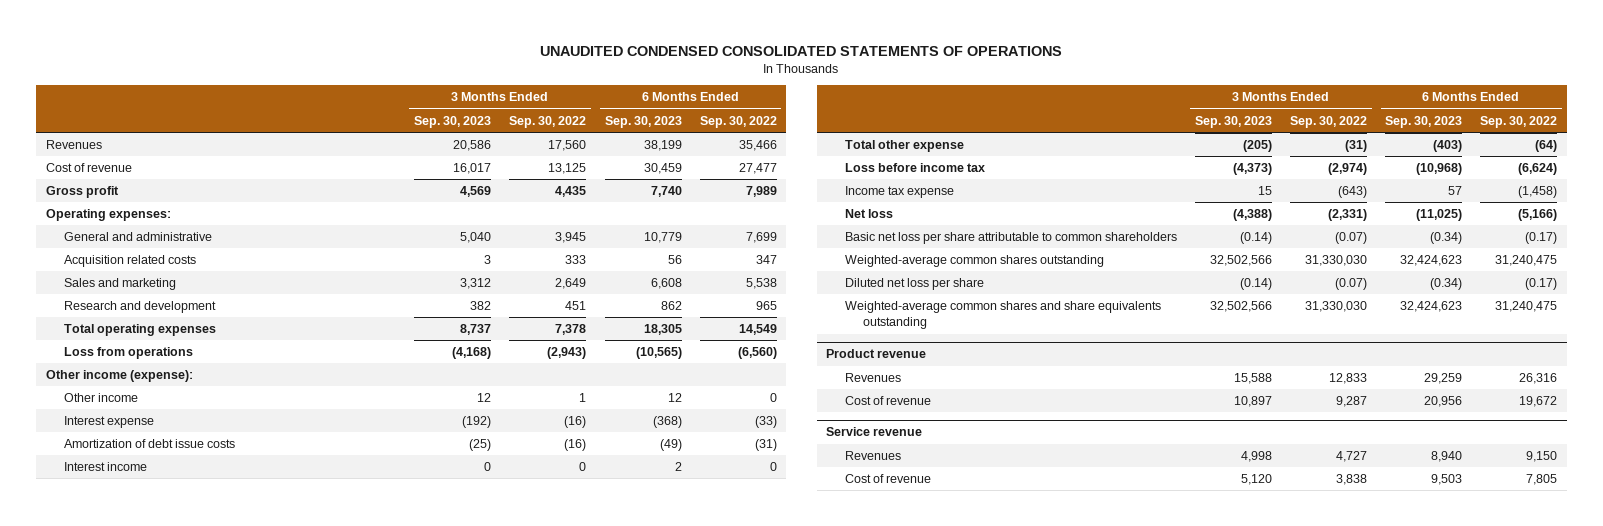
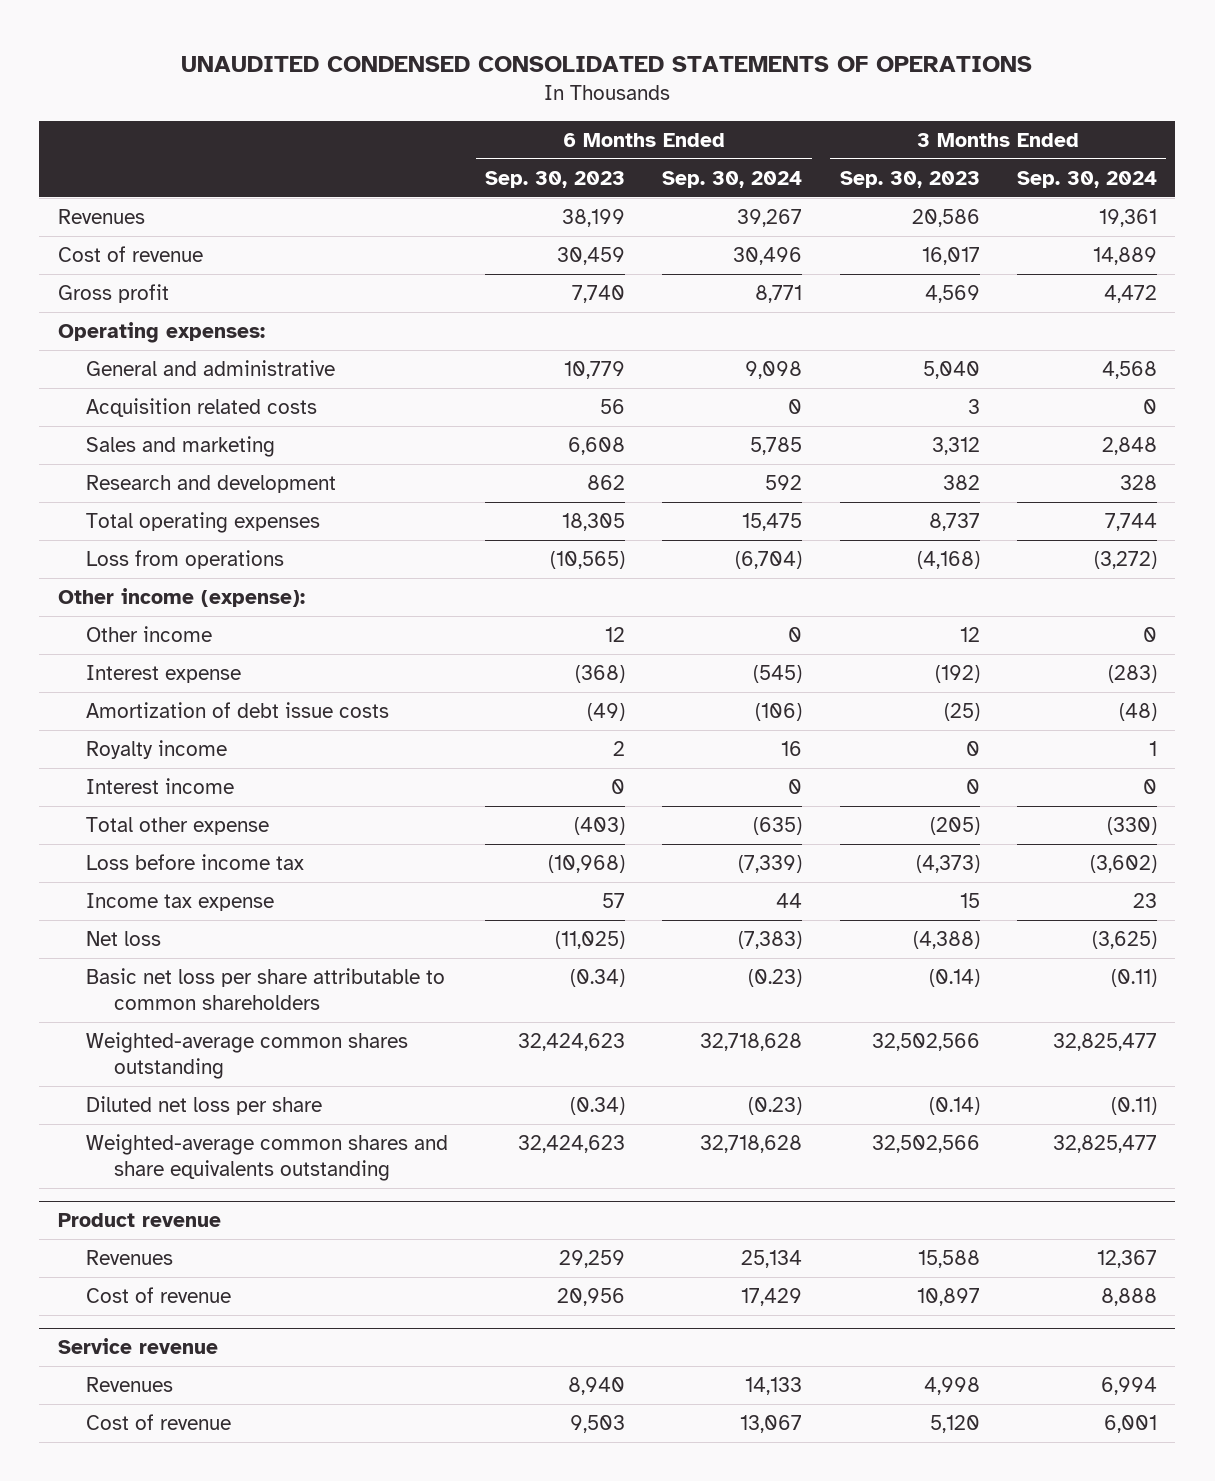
- | 3 Months Ended Sep. 30, 2023 | 3 Months Ended Sep. 30, 2022 | 6 Months Ended Sep. 30, 2023 | 6 Months Ended Sep. 30, 2022
+ | 6 Months Ended Sep. 30, 2023 | 6 Months Ended Sep. 30, 2024 | 3 Months Ended Sep. 30, 2023 | 3 Months Ended Sep. 30, 2024
- Interest income | 0 | 0 | 2 | 0
+ Royalty income | 2 | 16 | 0 | 1
+ Interest income | 0 | 0 | 0 | 0

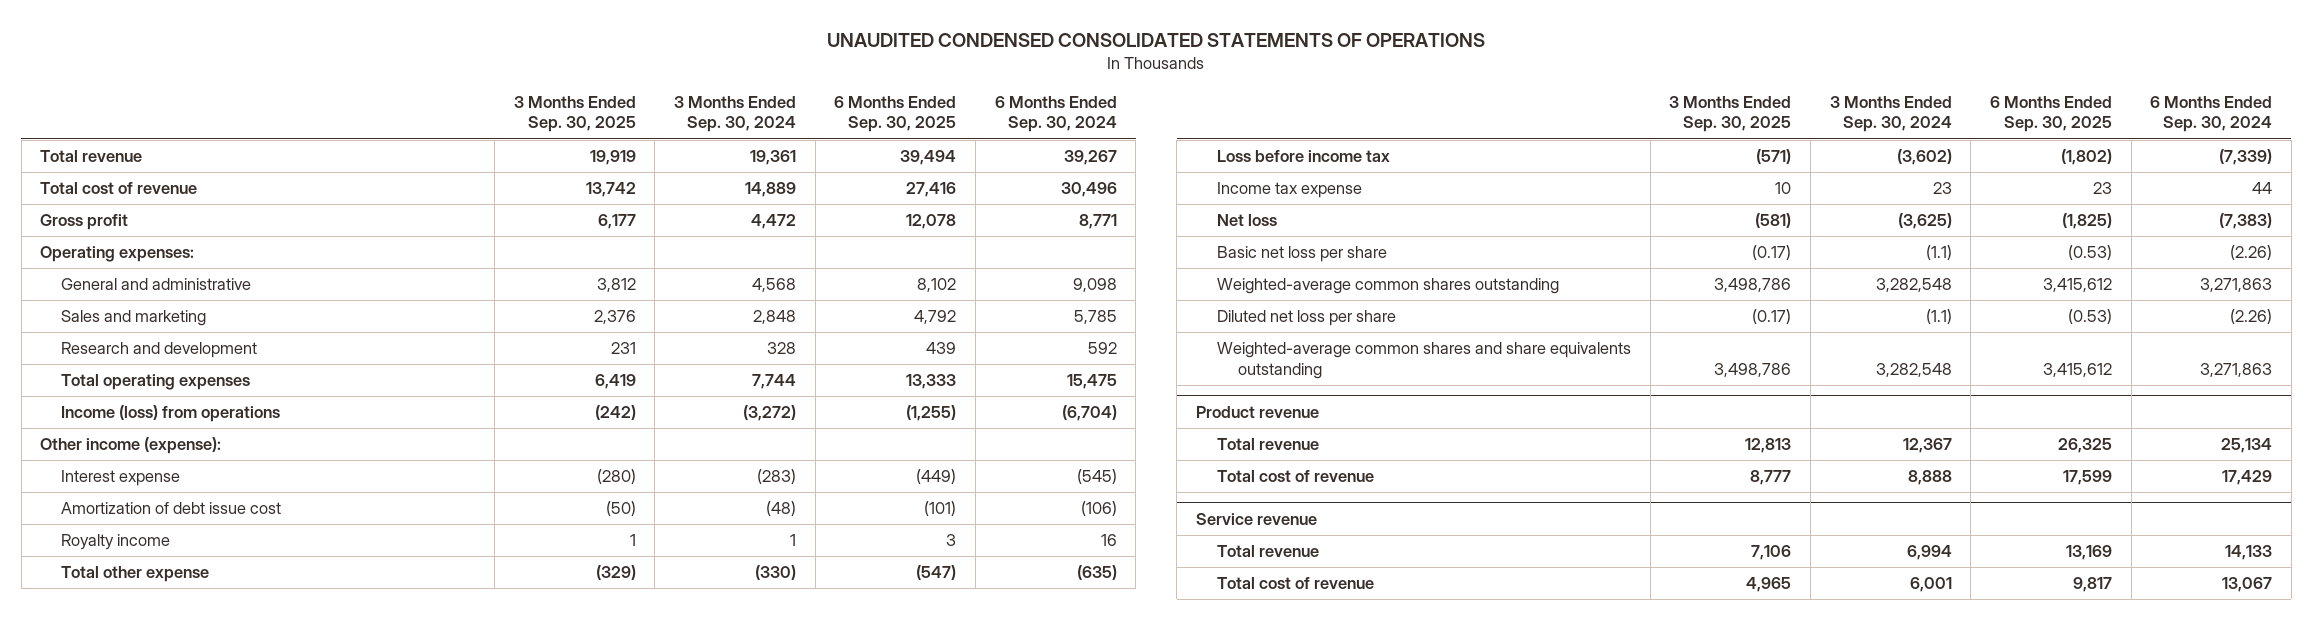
- | 6 Months Ended Sep. 30, 2023 | 6 Months Ended Sep. 30, 2024 | 3 Months Ended Sep. 30, 2023 | 3 Months Ended Sep. 30, 2024
+ | 3 Months Ended Sep. 30, 2025 | 3 Months Ended Sep. 30, 2024 | 6 Months Ended Sep. 30, 2025 | 6 Months Ended Sep. 30, 2024
- Revenues | 38,199 | 39,267 | 20,586 | 19,361
- Cost of revenue | 30,459 | 30,496 | 16,017 | 14,889
+ Total revenue | 19,919 | 19,361 | 39,494 | 39,267
+ Total cost of revenue | 13,742 | 14,889 | 27,416 | 30,496
- Acquisition related costs | 56 | 0 | 3 | 0
- Loss from operations | (10,565) | (6,704) | (4,168) | (3,272)
+ Income (loss) from operations | (242) | (3,272) | (1,255) | (6,704)
- Other income | 12 | 0 | 12 | 0
- Amortization of debt issue costs | (49) | (106) | (25) | (48)
+ Amortization of debt issue cost | (50) | (48) | (101) | (106)
- Interest income | 0 | 0 | 0 | 0
- Basic net loss per share attributable to common shareholders | (0.34) | (0.23) | (0.14) | (0.11)
- Weighted-average common shares outstanding | 32,424,623 | 32,718,628 | 32,502,566 | 32,825,477
- Diluted net loss per share | (0.34) | (0.23) | (0.14) | (0.11)
- Weighted-average common shares and share equivalents outstanding | 32,424,623 | 32,718,628 | 32,502,566 | 32,825,477
+ Basic net loss per share | (0.17) | (1.1) | (0.53) | (2.26)
+ Weighted-average common shares outstanding | 3,498,786 | 3,282,548 | 3,415,612 | 3,271,863
+ Diluted net loss per share | (0.17) | (1.1) | (0.53) | (2.26)
+ Weighted-average common shares and share equivalents outstanding | 3,498,786 | 3,282,548 | 3,415,612 | 3,271,863
@ Product revenue
- Revenues | 29,259 | 25,134 | 15,588 | 12,367
- Cost of revenue | 20,956 | 17,429 | 10,897 | 8,888
+ Total revenue | 12,813 | 12,367 | 26,325 | 25,134
+ Total cost of revenue | 8,777 | 8,888 | 17,599 | 17,429
@ Service revenue
- Revenues | 8,940 | 14,133 | 4,998 | 6,994
- Cost of revenue | 9,503 | 13,067 | 5,120 | 6,001
+ Total revenue | 7,106 | 6,994 | 13,169 | 14,133
+ Total cost of revenue | 4,965 | 6,001 | 9,817 | 13,067

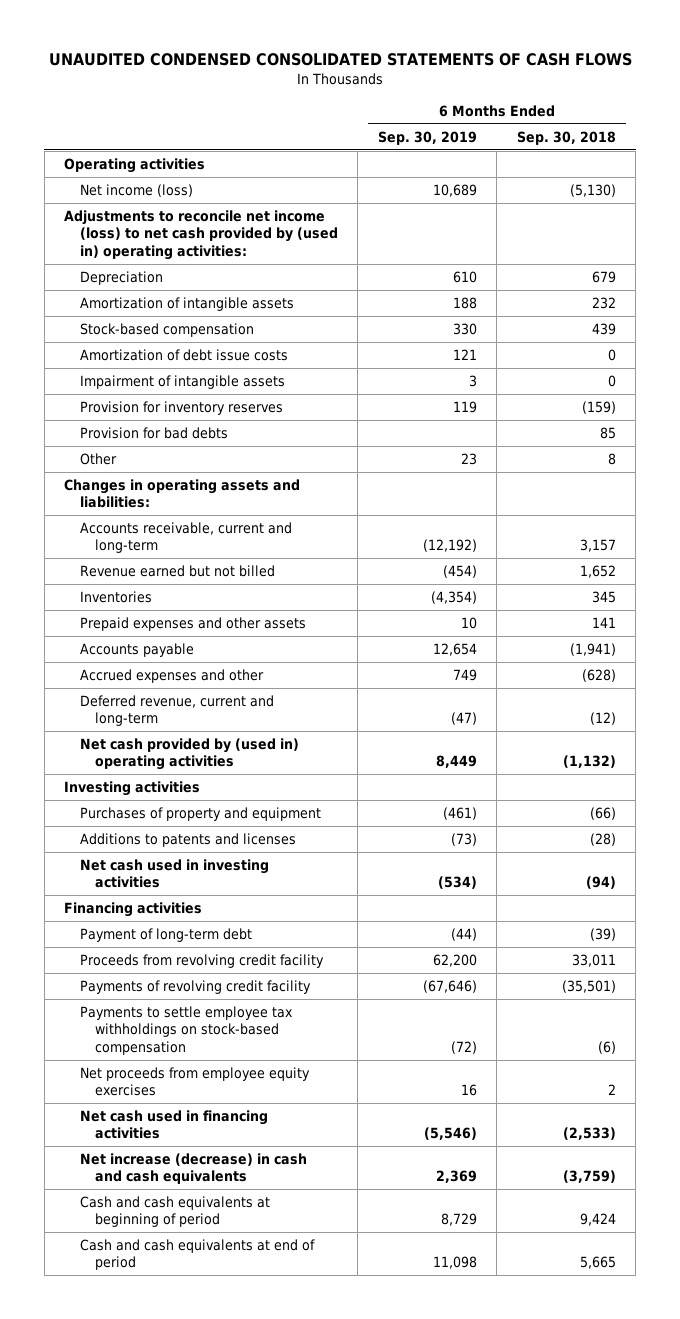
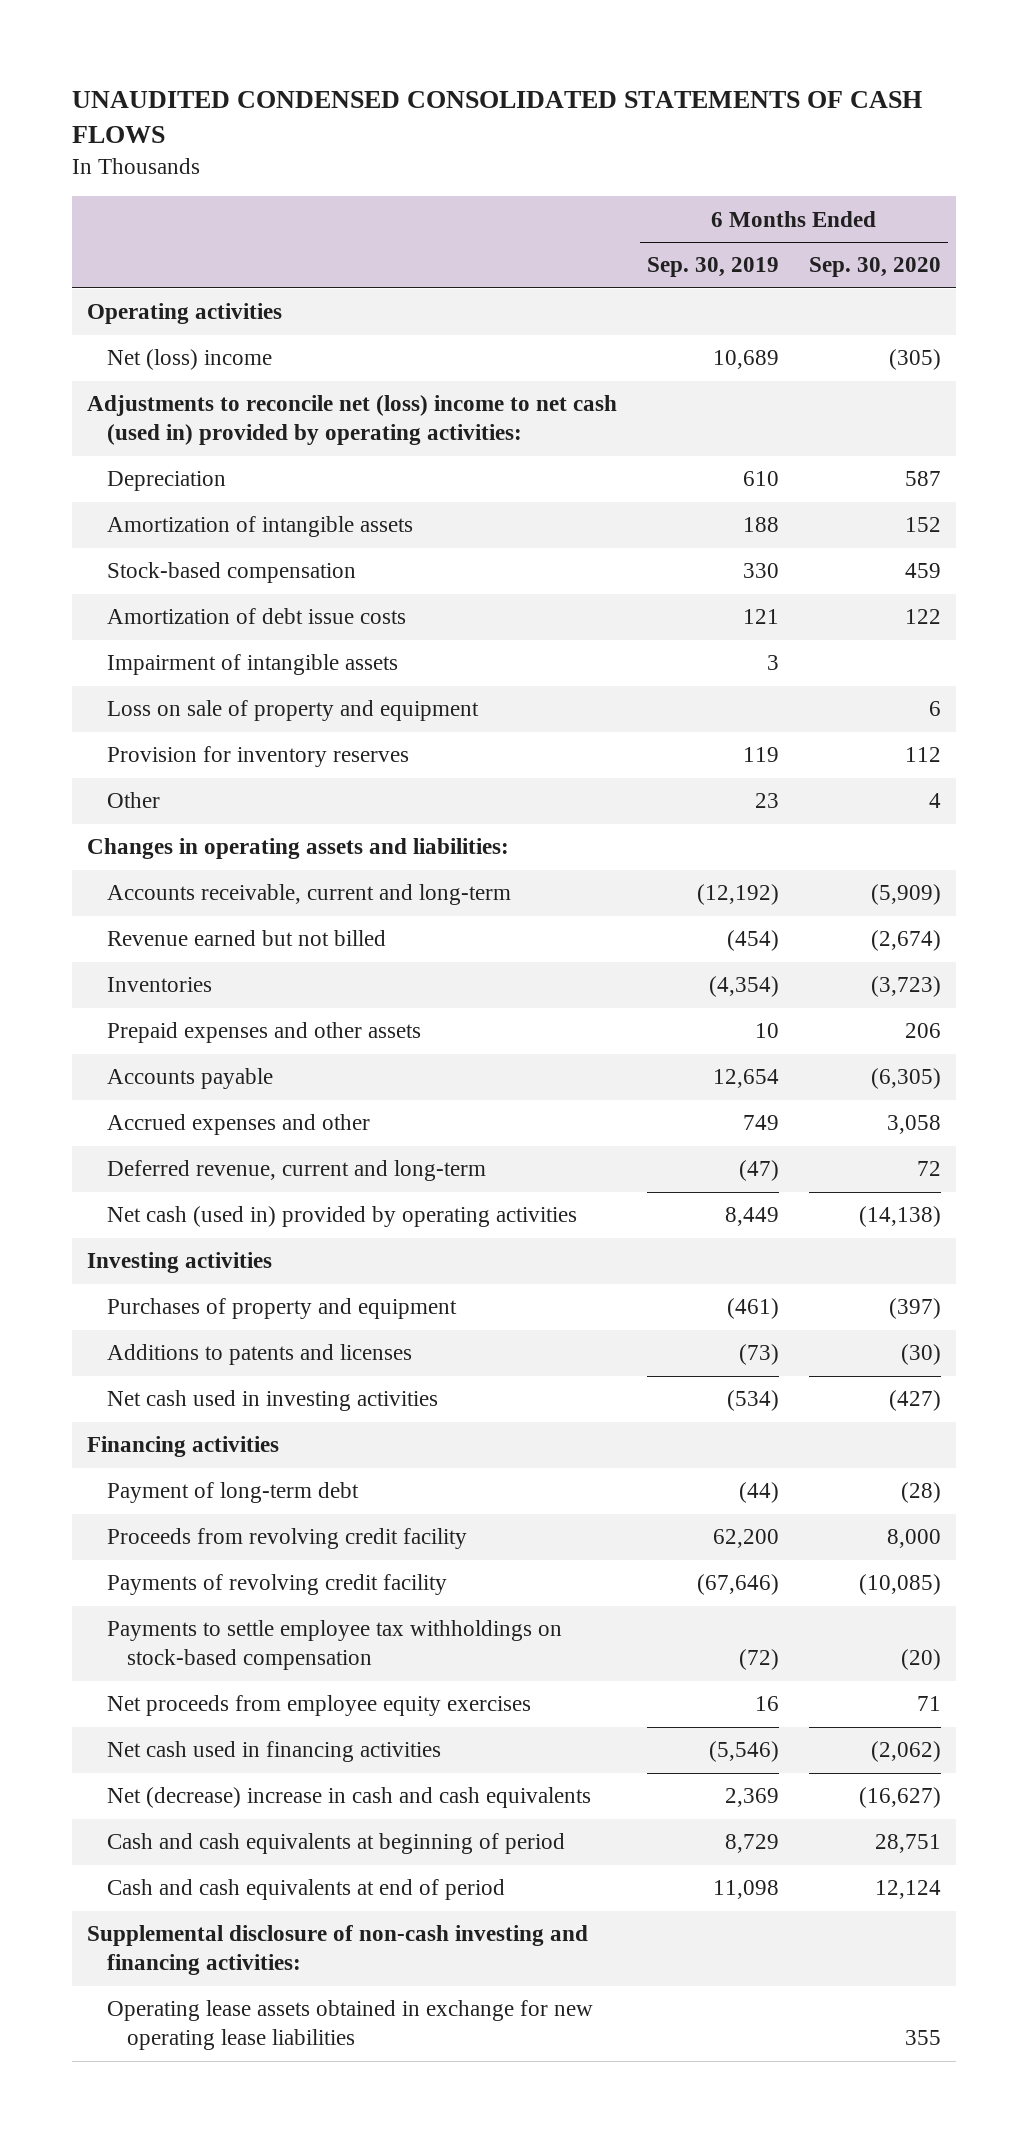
- | 6 Months Ended Sep. 30, 2019 | 6 Months Ended Sep. 30, 2018
+ | 6 Months Ended Sep. 30, 2019 | 6 Months Ended Sep. 30, 2020
- Net income (loss) | 10,689 | (5,130)
- Adjustments to reconcile net income (loss) to net cash provided by (used in) operating activities:
+ Net (loss) income | 10,689 | (305)
+ Adjustments to reconcile net (loss) income to net cash (used in) provided by operating activities:
+ Loss on sale of property and equipment | | 6
- Provision for bad debts | | 85
- Net cash provided by (used in) operating activities | 8,449 | (1,132)
+ Net cash (used in) provided by operating activities | 8,449 | (14,138)
- Net increase (decrease) in cash and cash equivalents | 2,369 | (3,759)
+ Net (decrease) increase in cash and cash equivalents | 2,369 | (16,627)
+ Supplemental disclosure of non-cash investing and financing activities:
+ Operating lease assets obtained in exchange for new operating lease liabilities | | 355

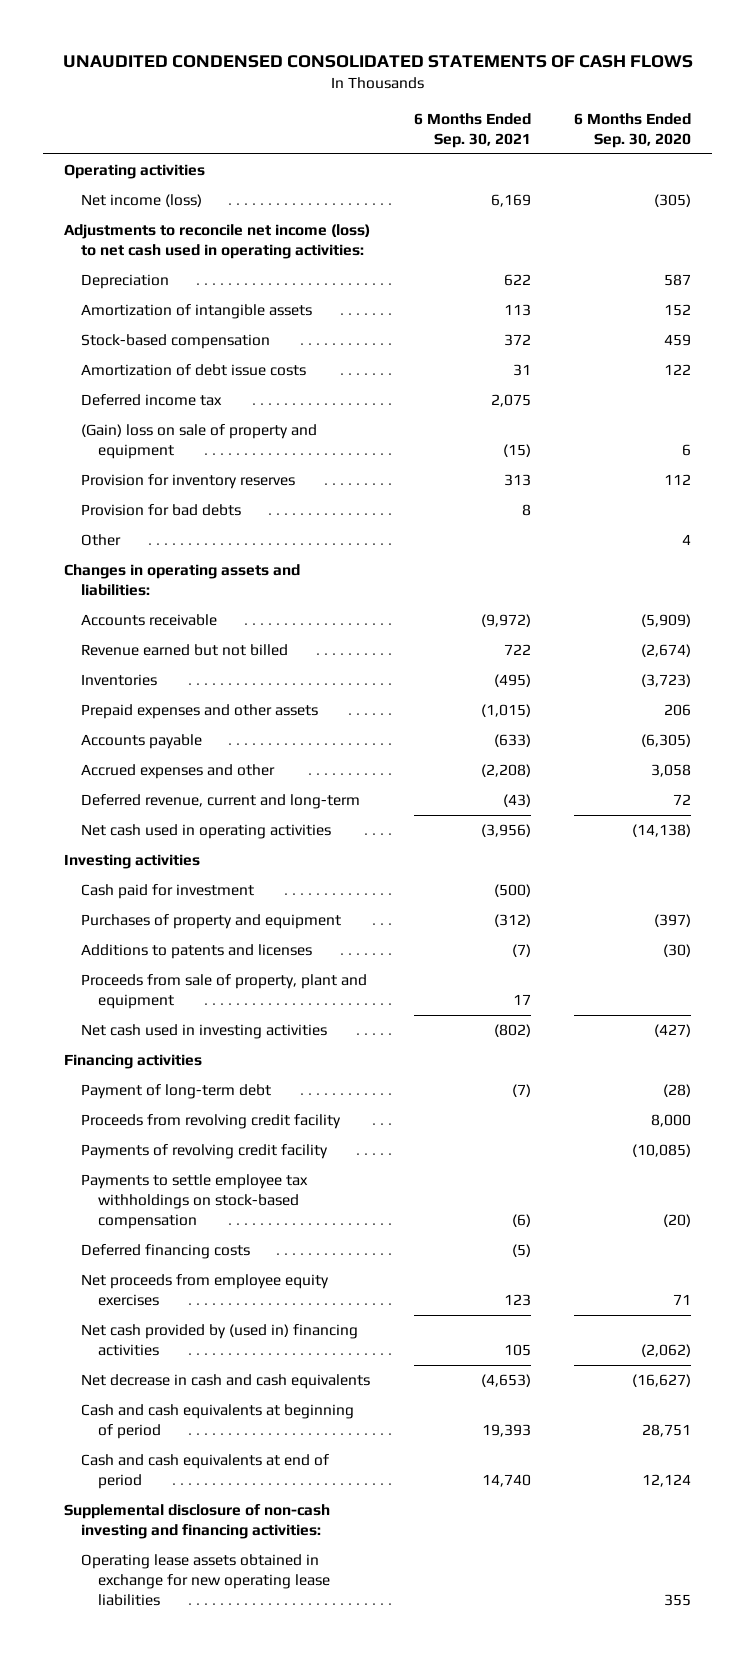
- | 6 Months Ended Sep. 30, 2019 | 6 Months Ended Sep. 30, 2020
+ | 6 Months Ended Sep. 30, 2021 | 6 Months Ended Sep. 30, 2020
- Net (loss) income | 10,689 | (305)
- Adjustments to reconcile net (loss) income to net cash (used in) provided by operating activities:
+ Net income (loss) | 6,169 | (305)
+ Adjustments to reconcile net income (loss) to net cash used in operating activities:
- Impairment of intangible assets | 3 |
- Loss on sale of property and equipment | | 6
+ Deferred income tax | 2,075 |
+ (Gain) loss on sale of property and equipment | (15) | 6
+ Provision for bad debts | 8 |
- Accounts receivable, current and long-term | (12,192) | (5,909)
+ Accounts receivable | (9,972) | (5,909)
- Net cash (used in) provided by operating activities | 8,449 | (14,138)
+ Net cash used in operating activities | (3,956) | (14,138)
+ Cash paid for investment | (500) |
+ Proceeds from sale of property, plant and equipment | 17 |
+ Deferred financing costs | (5) |
- Net cash used in financing activities | (5,546) | (2,062)
- Net (decrease) increase in cash and cash equivalents | 2,369 | (16,627)
+ Net cash provided by (used in) financing activities | 105 | (2,062)
+ Net decrease in cash and cash equivalents | (4,653) | (16,627)

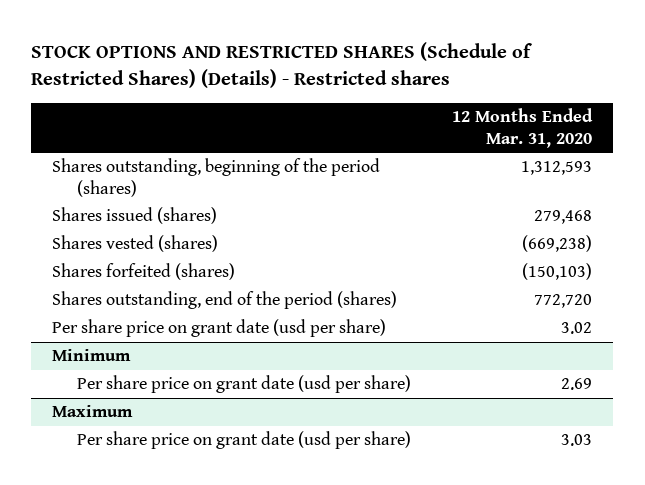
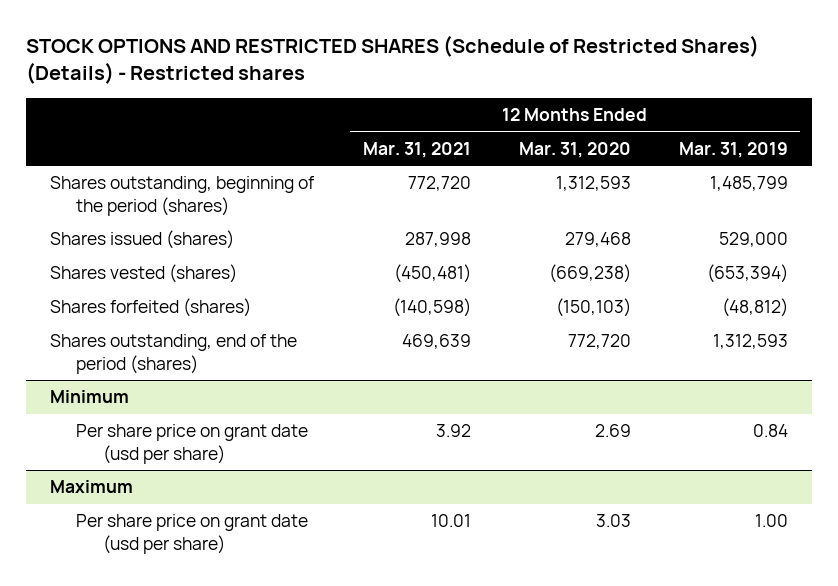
- | 12 Months Ended Mar. 31, 2020
+ | 12 Months Ended Mar. 31, 2021 | 12 Months Ended Mar. 31, 2020 | 12 Months Ended Mar. 31, 2019
- Per share price on grant date (usd per share) | 3.02

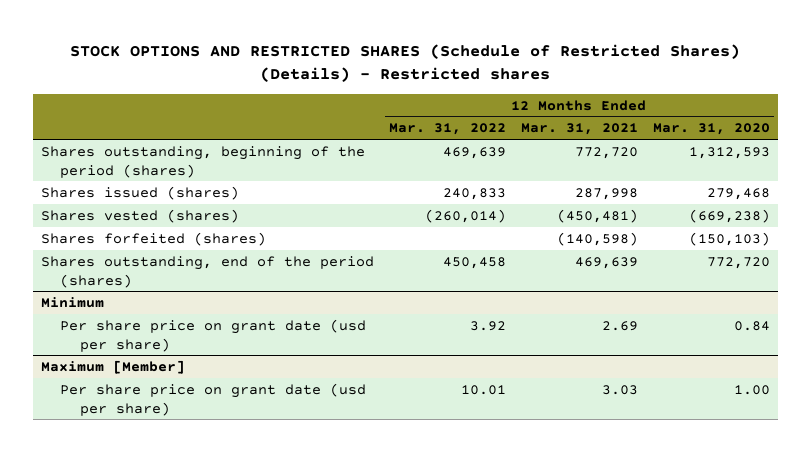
- | 12 Months Ended Mar. 31, 2021 | 12 Months Ended Mar. 31, 2020 | 12 Months Ended Mar. 31, 2019
+ | 12 Months Ended Mar. 31, 2022 | 12 Months Ended Mar. 31, 2021 | 12 Months Ended Mar. 31, 2020
@ Minimum
- Per share price on grant date (usd per share) | 3.92 | 2.69 | 0.84
- Maximum
- Per share price on grant date (usd per share) | 10.01 | 3.03 | 1.00
@ Minimum
+ Per share price on grant date (usd per share) | 3.92 | 2.69 | 0.84
+ Maximum [Member]
+ Per share price on grant date (usd per share) | 10.01 | 3.03 | 1.00

